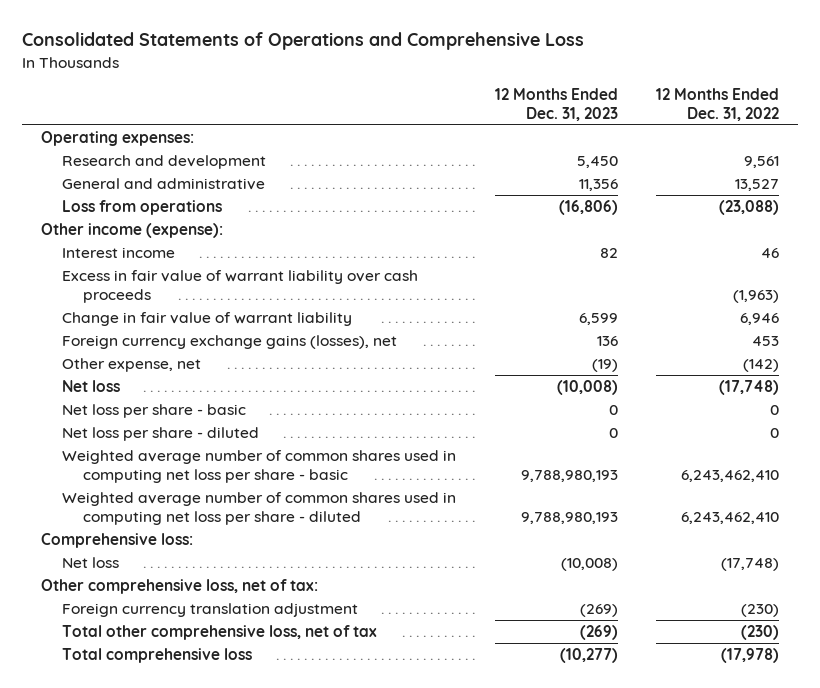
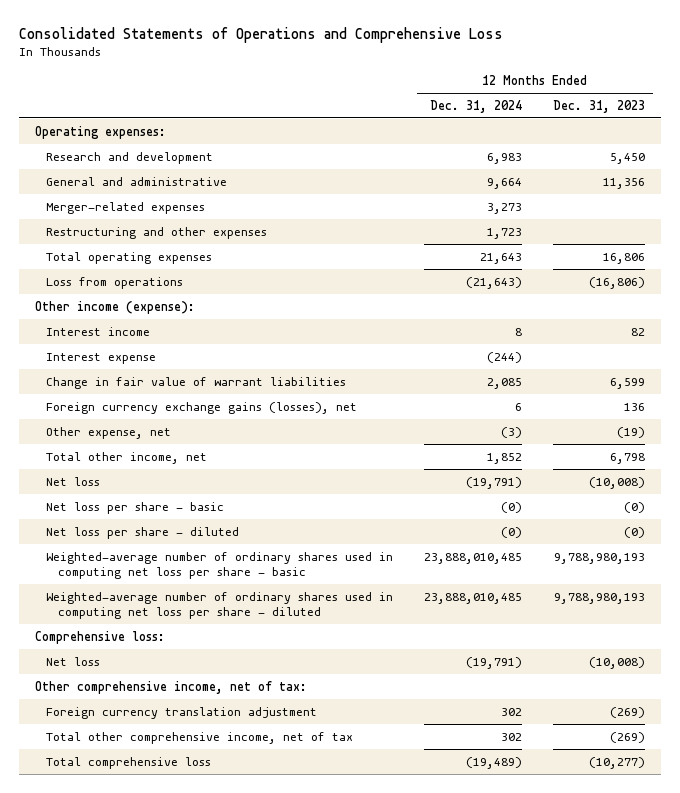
- | 12 Months Ended Dec. 31, 2023 | 12 Months Ended Dec. 31, 2022
+ | 12 Months Ended Dec. 31, 2024 | 12 Months Ended Dec. 31, 2023
+ Merger-related expenses | 3,273 |
+ Restructuring and other expenses | 1,723 |
+ Total operating expenses | 21,643 | 16,806
- Excess in fair value of warrant liability over cash proceeds | | (1,963)
- Change in fair value of warrant liability | 6,599 | 6,946
+ Interest expense | (244) |
+ Change in fair value of warrant liabilities | 2,085 | 6,599
+ Total other income, net | 1,852 | 6,798
- Net loss per share - basic | 0 | 0
- Net loss per share - diluted | 0 | 0
- Weighted average number of common shares used in computing net loss per share - basic | 9,788,980,193 | 6,243,462,410
- Weighted average number of common shares used in computing net loss per share - diluted | 9,788,980,193 | 6,243,462,410
+ Net loss per share - basic | (0) | (0)
+ Net loss per share - diluted | (0) | (0)
+ Weighted-average number of ordinary shares used in computing net loss per share - basic | 23,888,010,485 | 9,788,980,193
+ Weighted-average number of ordinary shares used in computing net loss per share - diluted | 23,888,010,485 | 9,788,980,193
- Other comprehensive loss, net of tax:
+ Other comprehensive income, net of tax:
- Total other comprehensive loss, net of tax | (269) | (230)
+ Total other comprehensive income, net of tax | 302 | (269)

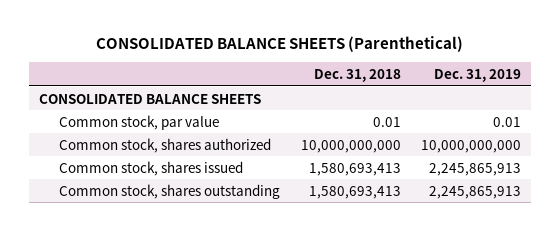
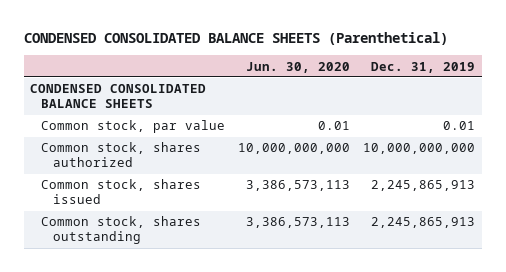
- CONSOLIDATED BALANCE SHEETS (Parenthetical)
+ CONDENSED CONSOLIDATED BALANCE SHEETS (Parenthetical)
- | Dec. 31, 2018 | Dec. 31, 2019
+ | Jun. 30, 2020 | Dec. 31, 2019
- CONSOLIDATED BALANCE SHEETS
+ CONDENSED CONSOLIDATED BALANCE SHEETS

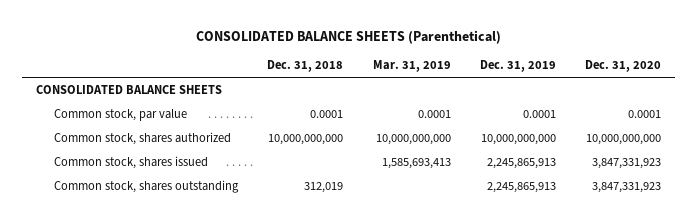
- CONDENSED CONSOLIDATED BALANCE SHEETS (Parenthetical)
+ CONSOLIDATED BALANCE SHEETS (Parenthetical)
- | Jun. 30, 2020 | Dec. 31, 2019
+ | Dec. 31, 2018 | Mar. 31, 2019 | Dec. 31, 2019 | Dec. 31, 2020
- CONDENSED CONSOLIDATED BALANCE SHEETS
- Common stock, par value | 0.01 | 0.01
+ CONSOLIDATED BALANCE SHEETS
+ Common stock, par value | 0.0001 | 0.0001 | 0.0001 | 0.0001

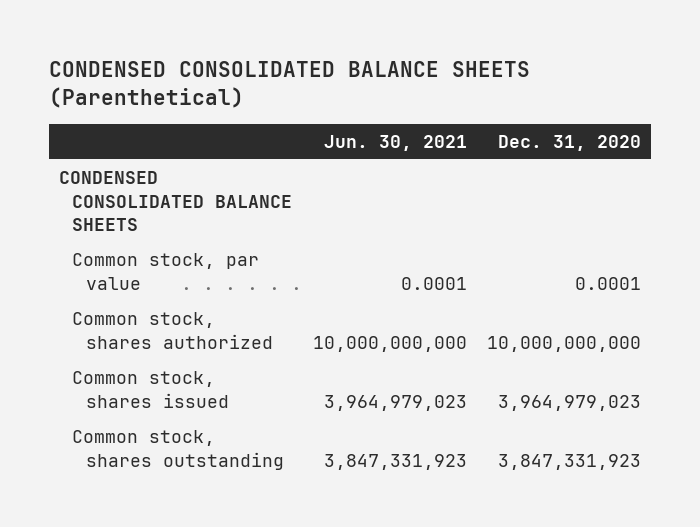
- CONSOLIDATED BALANCE SHEETS (Parenthetical)
+ CONDENSED CONSOLIDATED BALANCE SHEETS (Parenthetical)
- | Dec. 31, 2018 | Mar. 31, 2019 | Dec. 31, 2019 | Dec. 31, 2020
+ | Jun. 30, 2021 | Dec. 31, 2020
- CONSOLIDATED BALANCE SHEETS
+ CONDENSED CONSOLIDATED BALANCE SHEETS
- Common stock, shares issued | | 1,585,693,413 | 2,245,865,913 | 3,847,331,923
+ Common stock, shares issued | 3,964,979,023 | 3,964,979,023

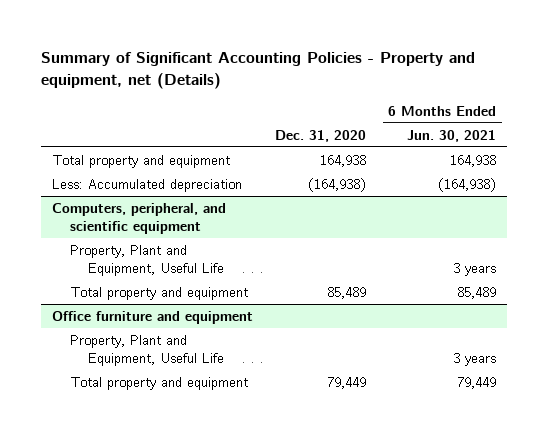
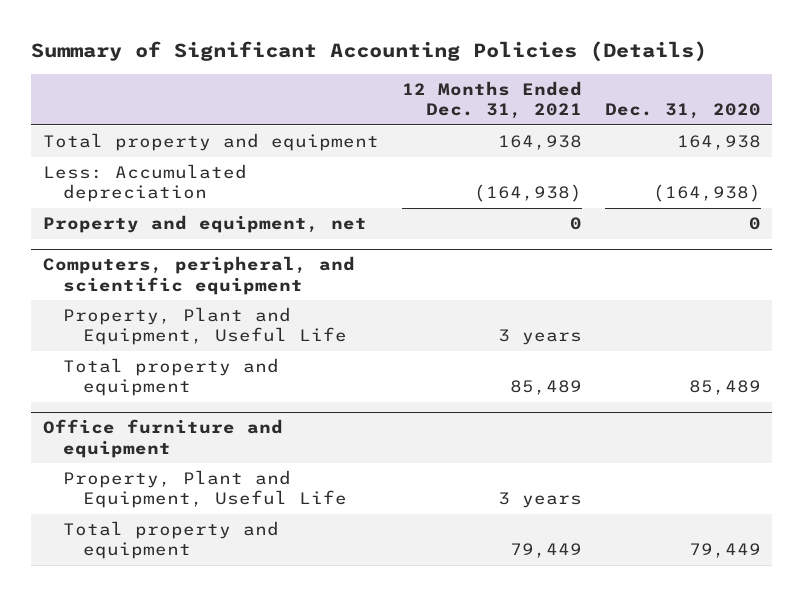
- Summary of Significant Accounting Policies - Property and equipment, net (Details)
+ Summary of Significant Accounting Policies (Details)
- | Dec. 31, 2020 | 6 Months Ended Jun. 30, 2021
+ | 12 Months Ended Dec. 31, 2021 | Dec. 31, 2020
+ Property and equipment, net | 0 | 0

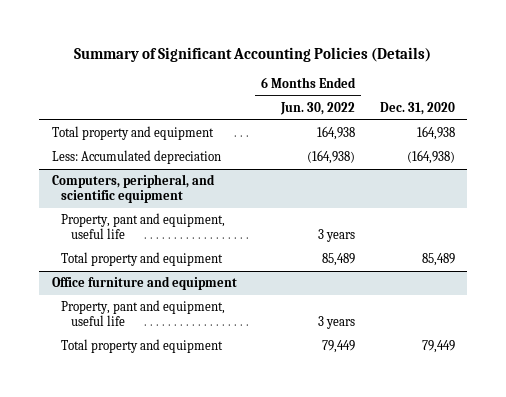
- | 12 Months Ended Dec. 31, 2021 | Dec. 31, 2020
+ | 6 Months Ended Jun. 30, 2022 | Dec. 31, 2020
- Property and equipment, net | 0 | 0
@ Computers, peripheral, and scientific equipment
- Property, Plant and Equipment, Useful Life | 3 years |
+ Property, pant and equipment, useful life | 3 years |
@ Office furniture and equipment
- Property, Plant and Equipment, Useful Life | 3 years |
+ Property, pant and equipment, useful life | 3 years |

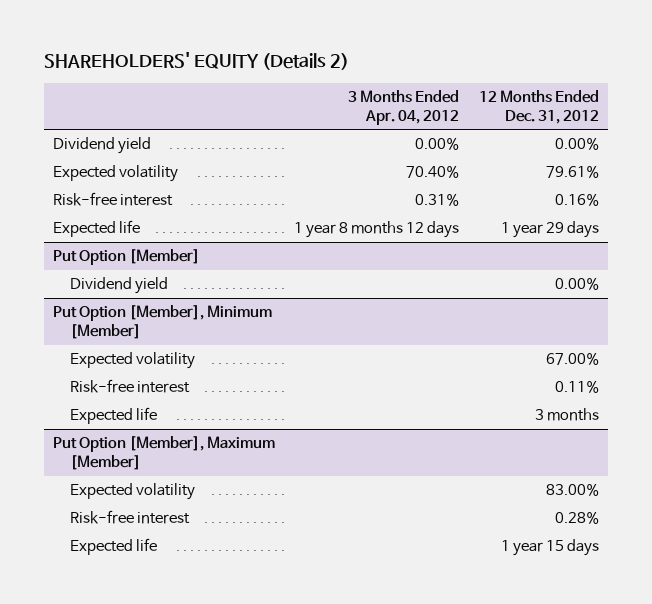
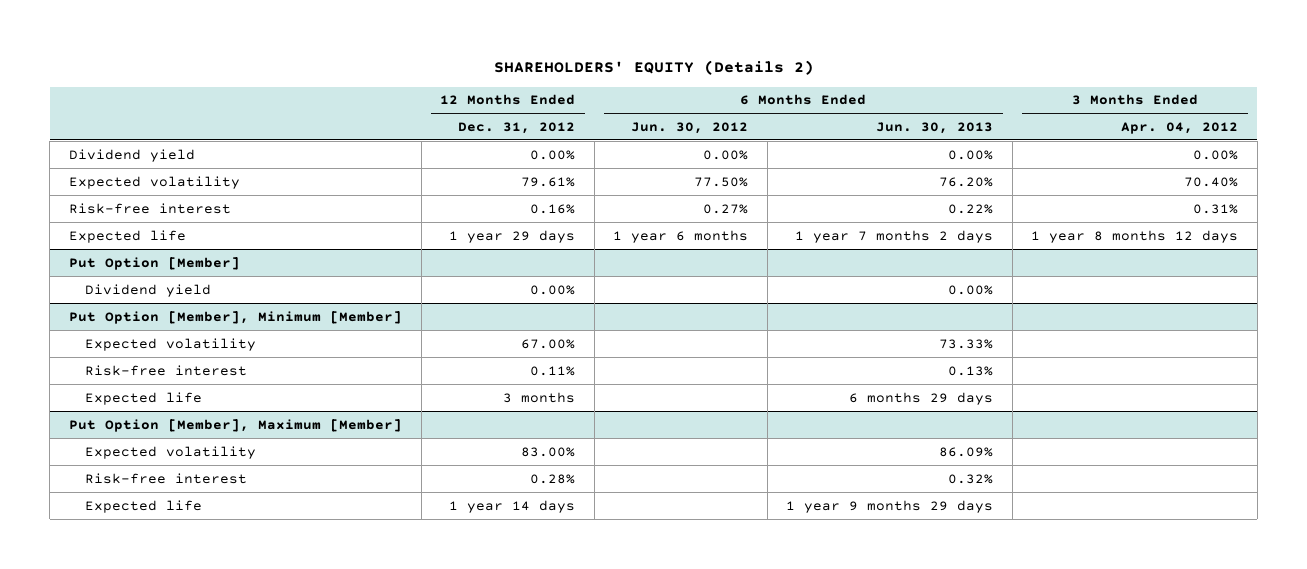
- | 3 Months Ended Apr. 04, 2012 | 12 Months Ended Dec. 31, 2012
+ | 12 Months Ended Dec. 31, 2012 | 6 Months Ended Jun. 30, 2012 | 6 Months Ended Jun. 30, 2013 | 3 Months Ended Apr. 04, 2012
@ Put Option [Member], Maximum [Member]
- Expected life | | 1 year 15 days
+ Expected life | 1 year 14 days | | 1 year 9 months 29 days |

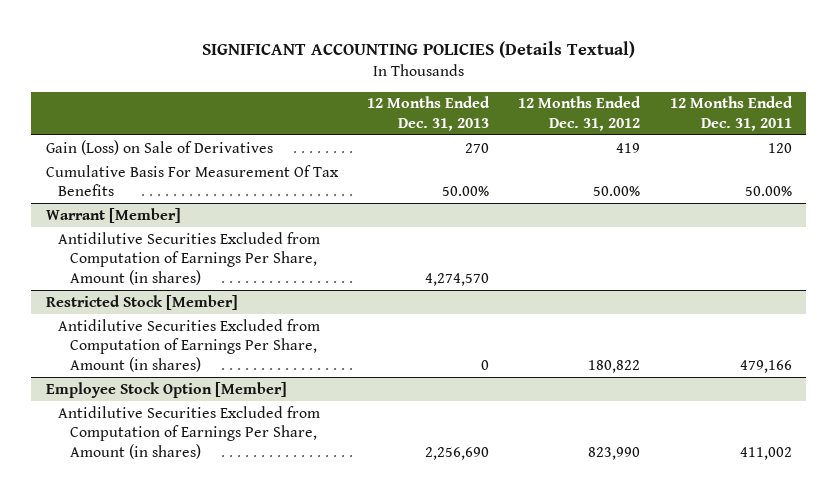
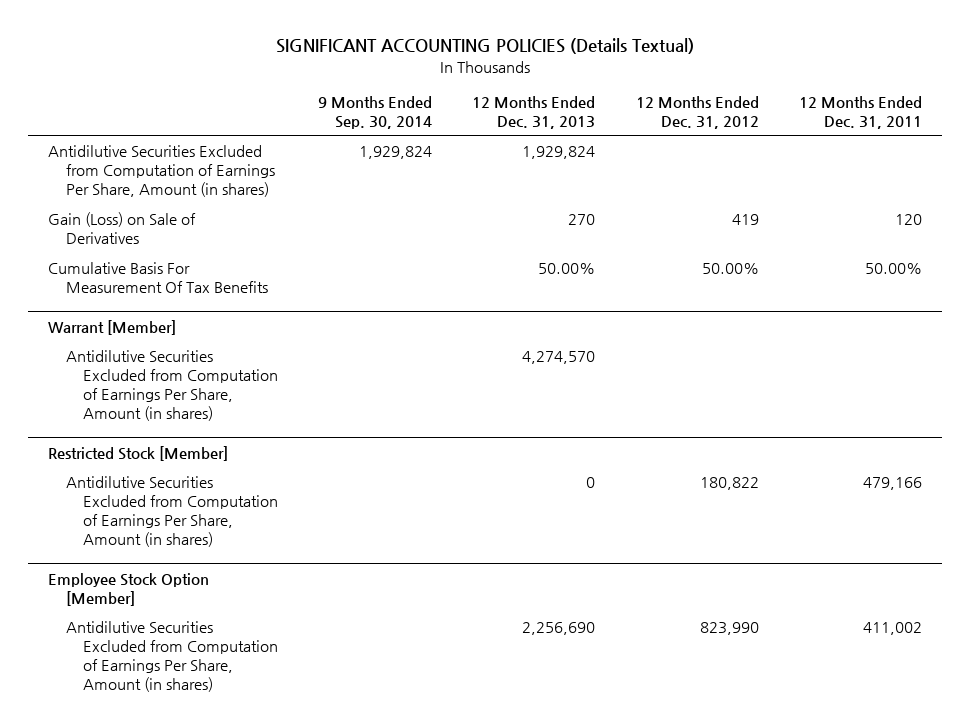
- | 12 Months Ended Dec. 31, 2013 | 12 Months Ended Dec. 31, 2012 | 12 Months Ended Dec. 31, 2011
+ | 9 Months Ended Sep. 30, 2014 | 12 Months Ended Dec. 31, 2013 | 12 Months Ended Dec. 31, 2012 | 12 Months Ended Dec. 31, 2011
+ Antidilutive Securities Excluded from Computation of Earnings Per Share, Amount (in shares) | 1,929,824 | 1,929,824 | |

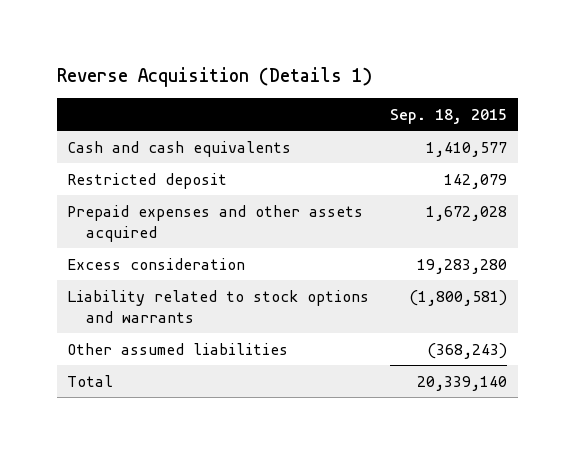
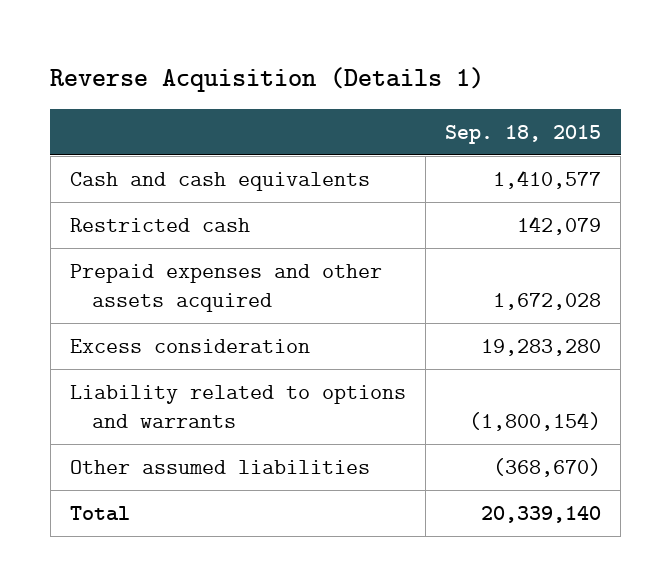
- Restricted deposit | 142,079
+ Restricted cash | 142,079
- Liability related to stock options and warrants | (1,800,581)
- Other assumed liabilities | (368,243)
+ Liability related to options and warrants | (1,800,154)
+ Other assumed liabilities | (368,670)

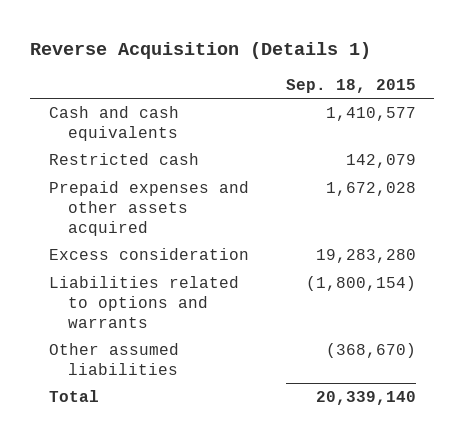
- Liability related to options and warrants | (1,800,154)
+ Liabilities related to options and warrants | (1,800,154)

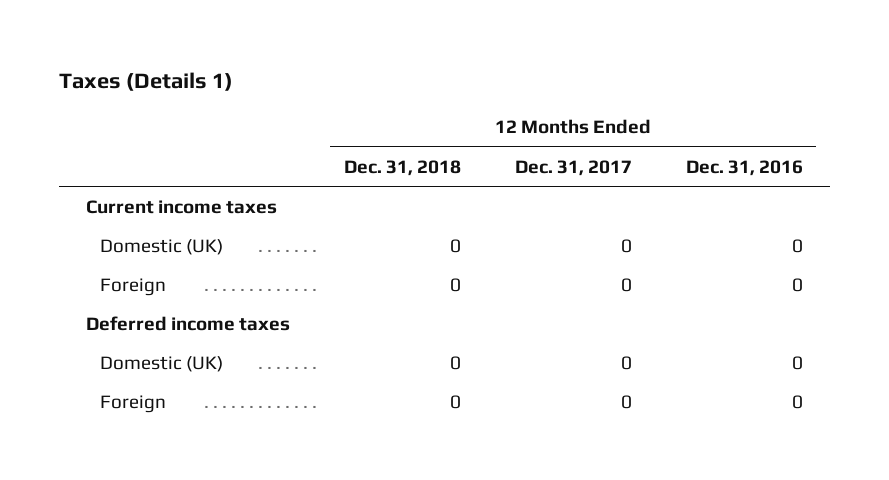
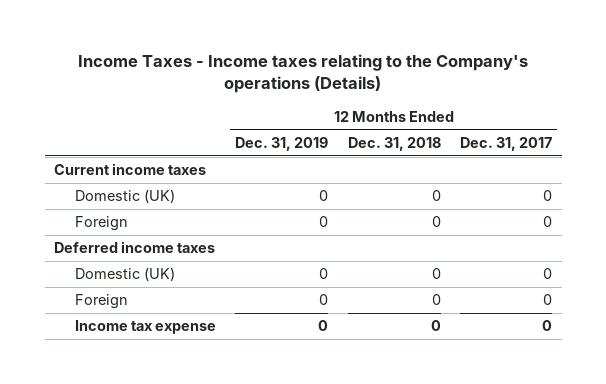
- Taxes (Details 1)
+ Income Taxes - Income taxes relating to the Company's operations (Details)
- | 12 Months Ended Dec. 31, 2018 | 12 Months Ended Dec. 31, 2017 | 12 Months Ended Dec. 31, 2016
+ | 12 Months Ended Dec. 31, 2019 | 12 Months Ended Dec. 31, 2018 | 12 Months Ended Dec. 31, 2017
+ Income tax expense | 0 | 0 | 0

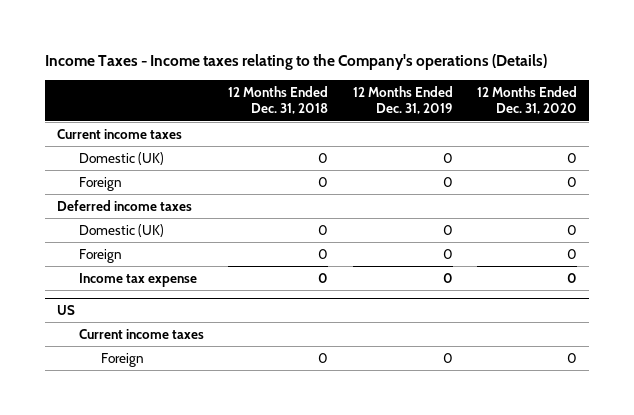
- | 12 Months Ended Dec. 31, 2019 | 12 Months Ended Dec. 31, 2018 | 12 Months Ended Dec. 31, 2017
+ | 12 Months Ended Dec. 31, 2018 | 12 Months Ended Dec. 31, 2019 | 12 Months Ended Dec. 31, 2020
+ US
+ Current income taxes
+ Foreign | 0 | 0 | 0

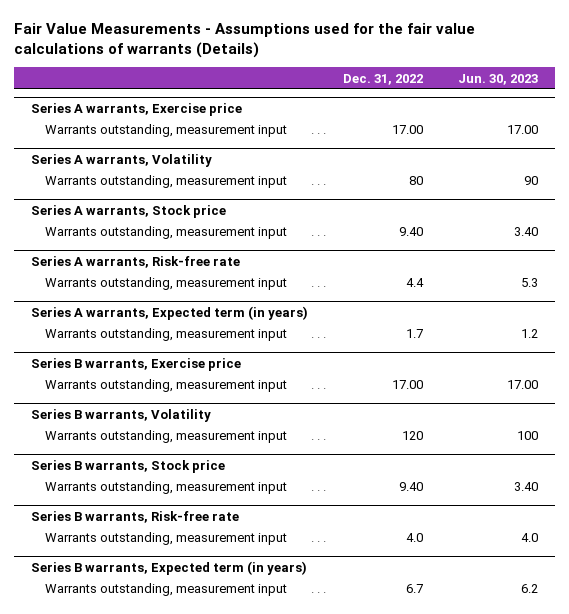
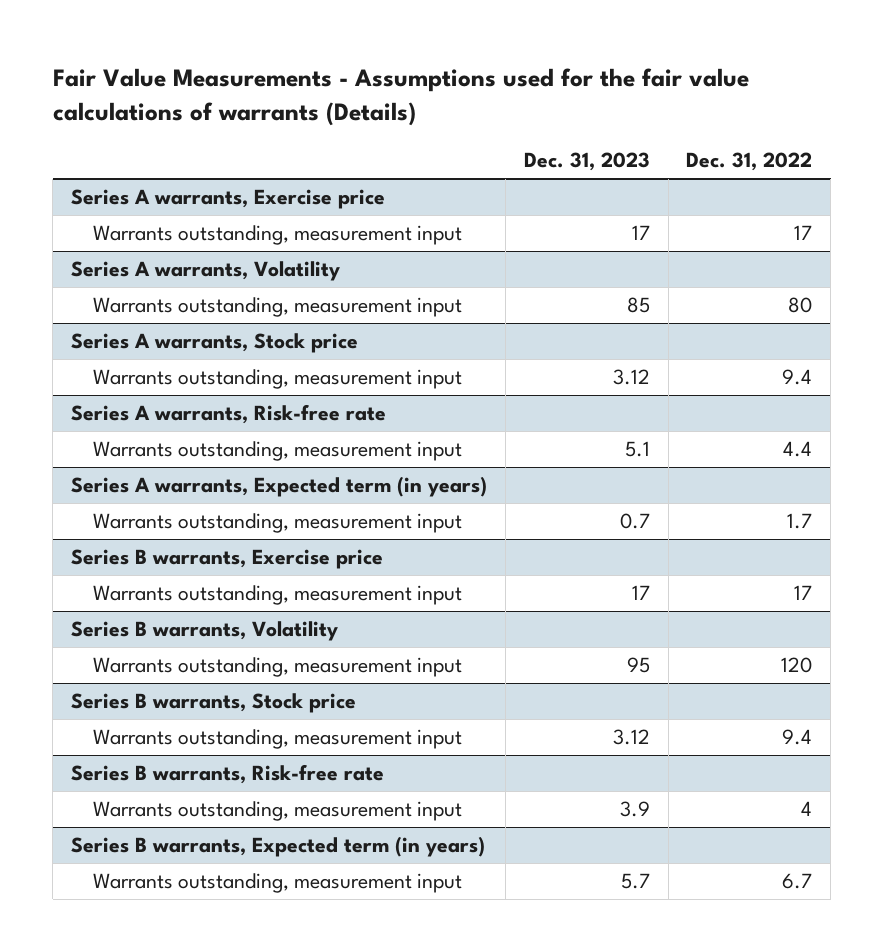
- | Dec. 31, 2022 | Jun. 30, 2023
+ | Dec. 31, 2023 | Dec. 31, 2022
@ Series A warrants, Exercise price
- Warrants outstanding, measurement input | 17.00 | 17.00
+ Warrants outstanding, measurement input | 17 | 17
@ Series A warrants, Stock price
- Warrants outstanding, measurement input | 9.40 | 3.40
+ Warrants outstanding, measurement input | 3.12 | 9.4
@ Series B warrants, Exercise price
- Warrants outstanding, measurement input | 17.00 | 17.00
+ Warrants outstanding, measurement input | 17 | 17
@ Series B warrants, Stock price
- Warrants outstanding, measurement input | 9.40 | 3.40
+ Warrants outstanding, measurement input | 3.12 | 9.4
@ Series B warrants, Risk-free rate
- Warrants outstanding, measurement input | 4.0 | 4.0
+ Warrants outstanding, measurement input | 3.9 | 4

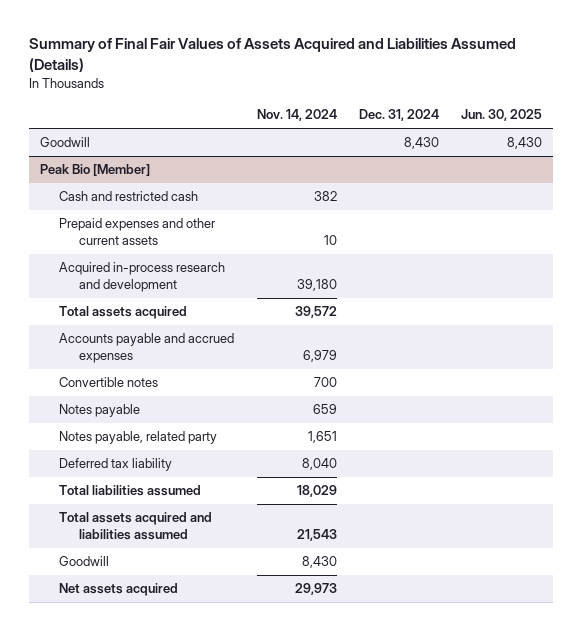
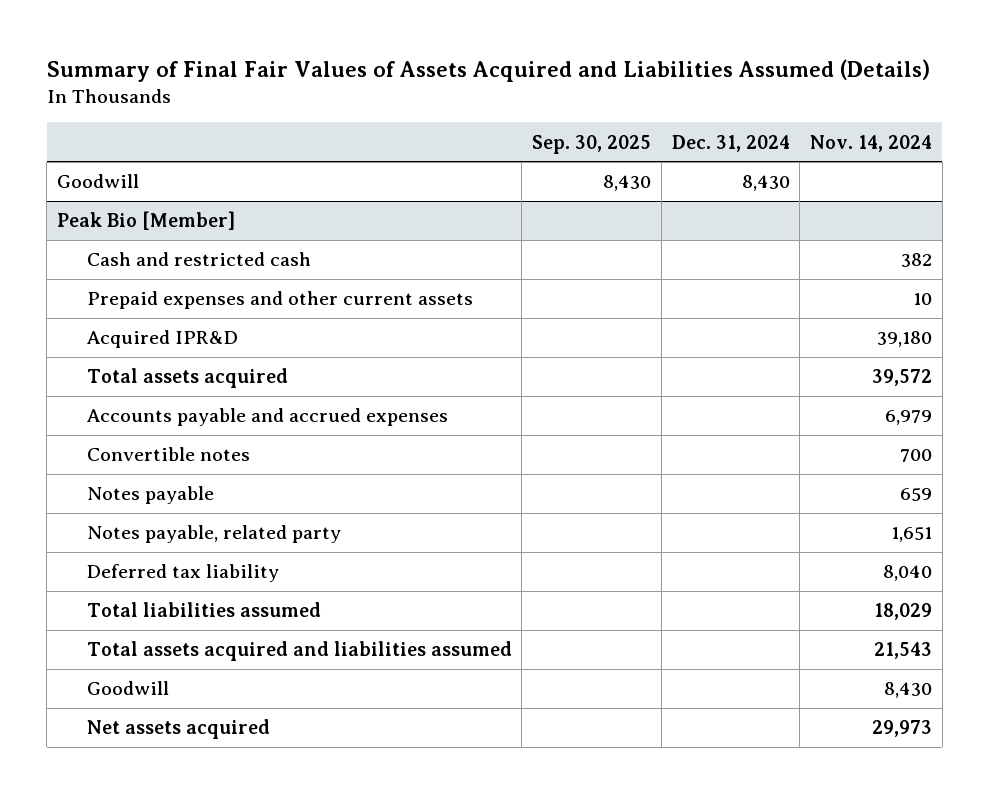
- | Nov. 14, 2024 | Dec. 31, 2024 | Jun. 30, 2025
+ | Sep. 30, 2025 | Dec. 31, 2024 | Nov. 14, 2024
@ Peak Bio [Member]
- Acquired in-process research and development | 39,180 | |
+ Acquired IPR&D | | | 39,180

